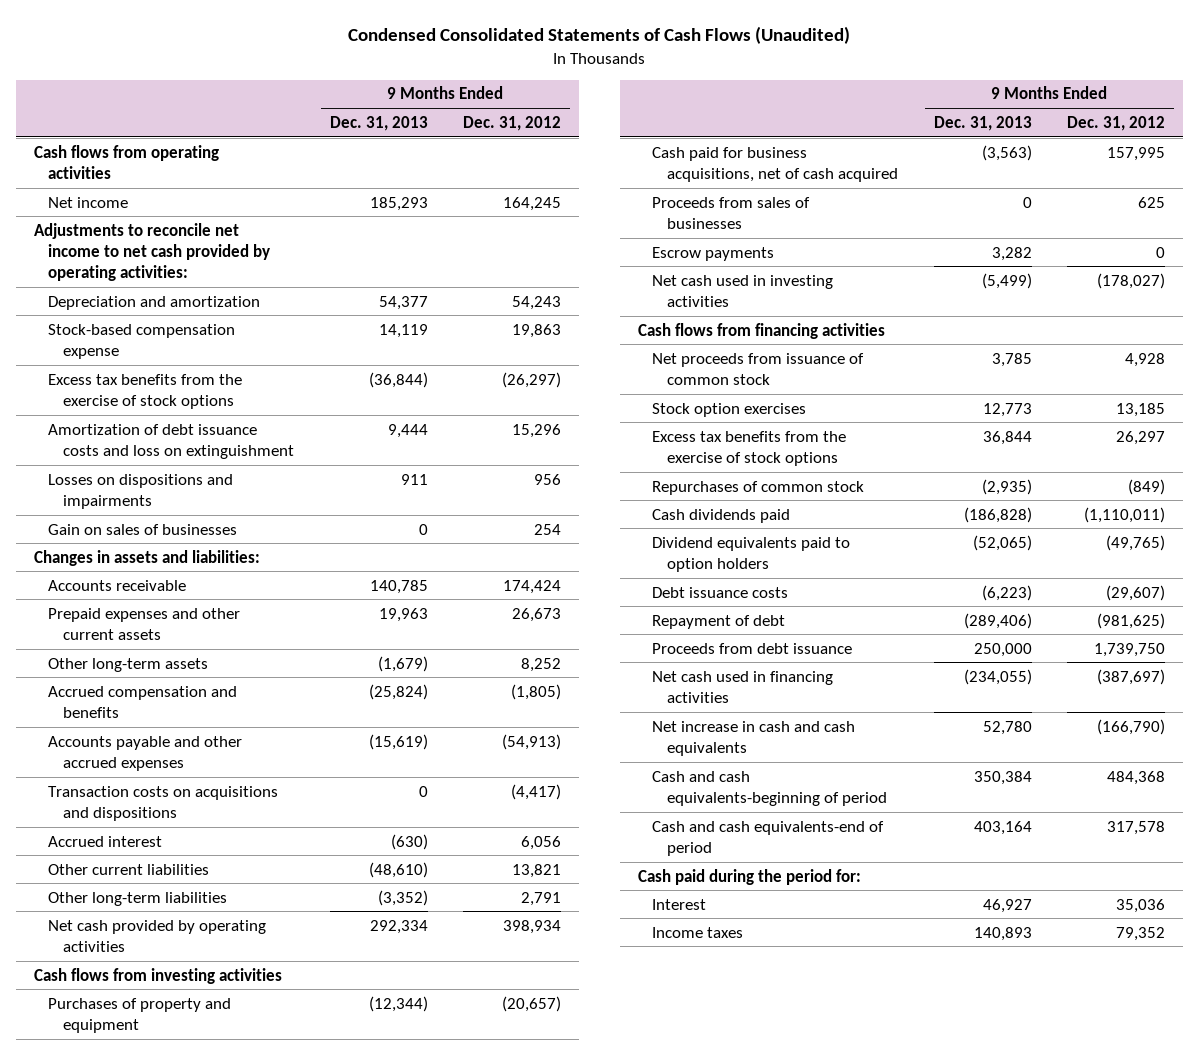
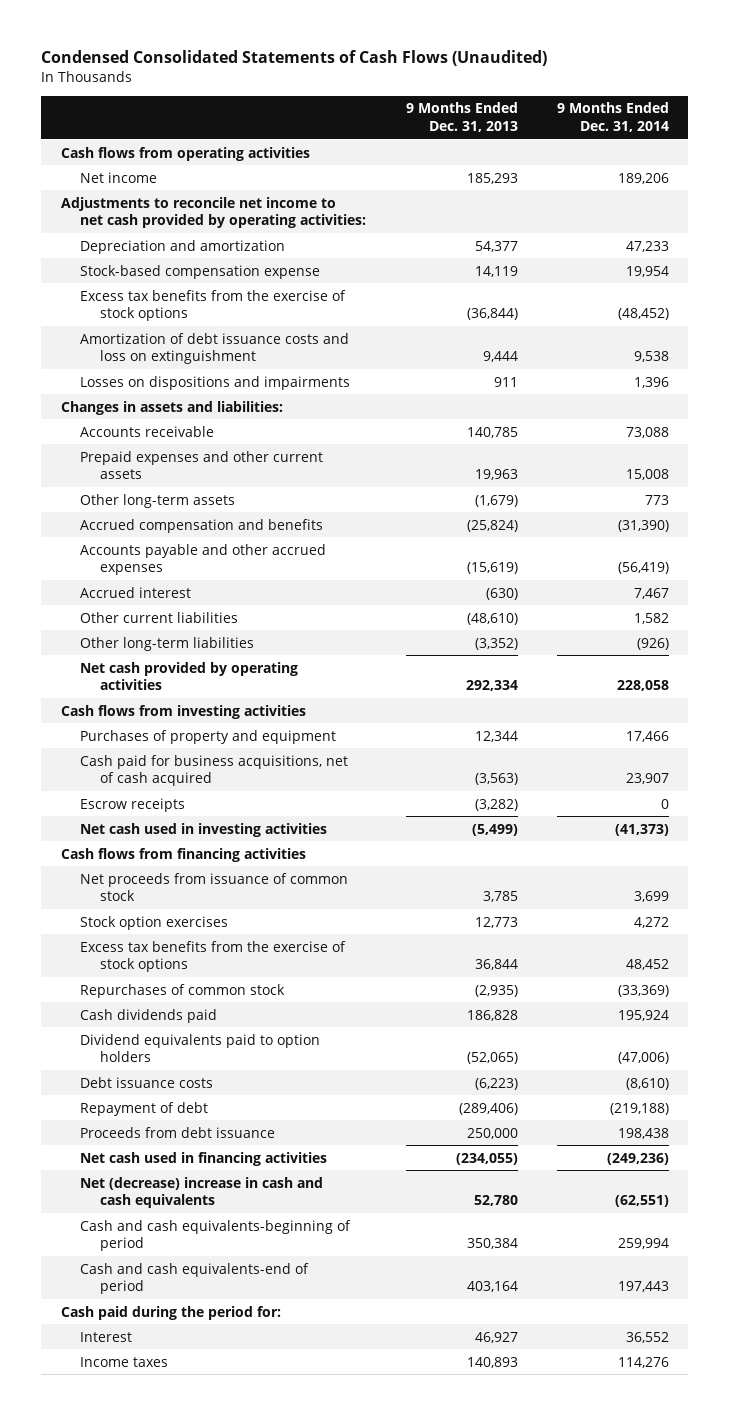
- | 9 Months Ended Dec. 31, 2013 | 9 Months Ended Dec. 31, 2012
+ | 9 Months Ended Dec. 31, 2013 | 9 Months Ended Dec. 31, 2014
- Gain on sales of businesses | 0 | 254
- Transaction costs on acquisitions and dispositions | 0 | (4,417)
- Purchases of property and equipment | (12,344) | (20,657)
+ Purchases of property and equipment | 12,344 | 17,466
- Proceeds from sales of businesses | 0 | 625
- Escrow payments | 3,282 | 0
+ Escrow receipts | (3,282) | 0
- Cash dividends paid | (186,828) | (1,110,011)
+ Cash dividends paid | 186,828 | 195,924
- Net increase in cash and cash equivalents | 52,780 | (166,790)
+ Net (decrease) increase in cash and cash equivalents | 52,780 | (62,551)

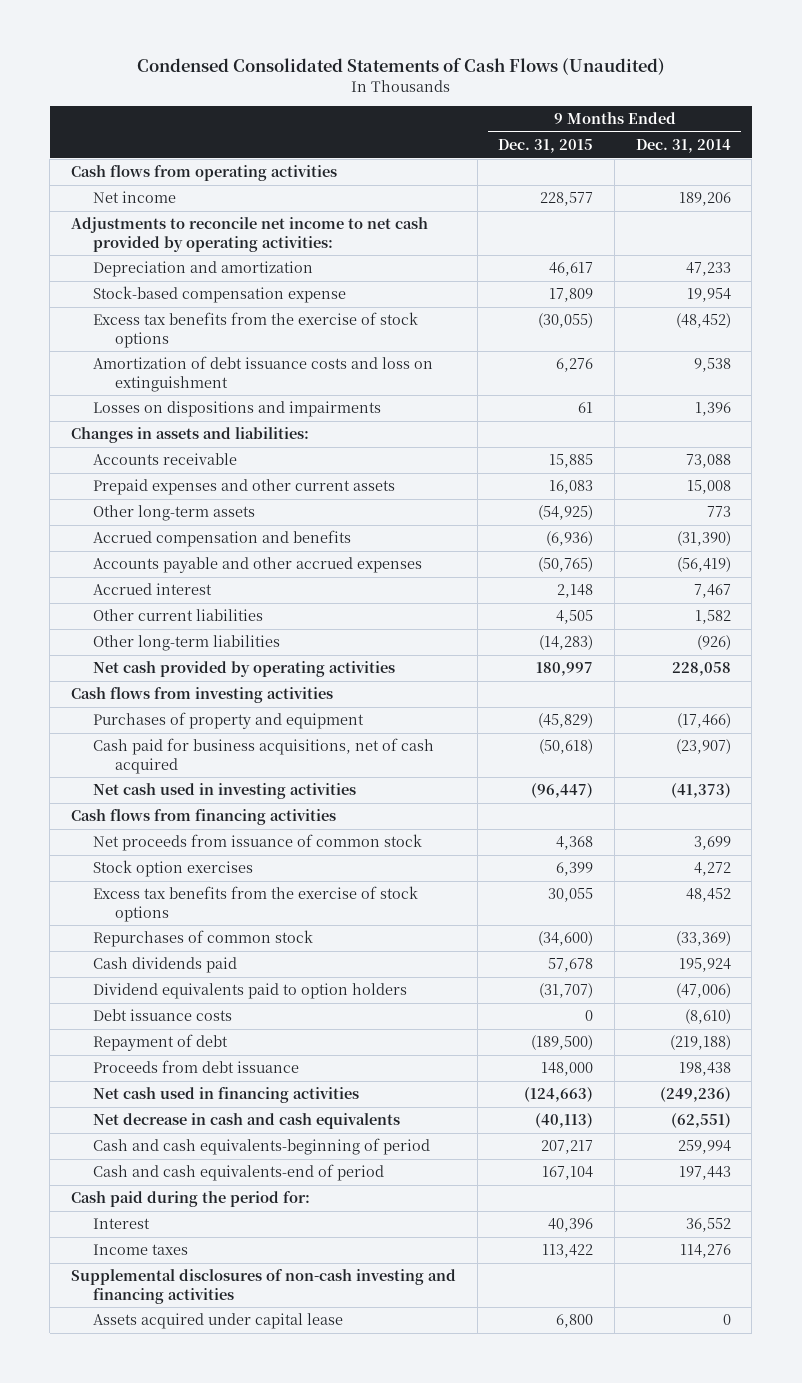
- | 9 Months Ended Dec. 31, 2013 | 9 Months Ended Dec. 31, 2014
+ | 9 Months Ended Dec. 31, 2015 | 9 Months Ended Dec. 31, 2014
- Purchases of property and equipment | 12,344 | 17,466
- Cash paid for business acquisitions, net of cash acquired | (3,563) | 23,907
- Escrow receipts | (3,282) | 0
+ Purchases of property and equipment | (45,829) | (17,466)
+ Cash paid for business acquisitions, net of cash acquired | (50,618) | (23,907)
- Net (decrease) increase in cash and cash equivalents | 52,780 | (62,551)
+ Net decrease in cash and cash equivalents | (40,113) | (62,551)
+ Supplemental disclosures of non-cash investing and financing activities
+ Assets acquired under capital lease | 6,800 | 0

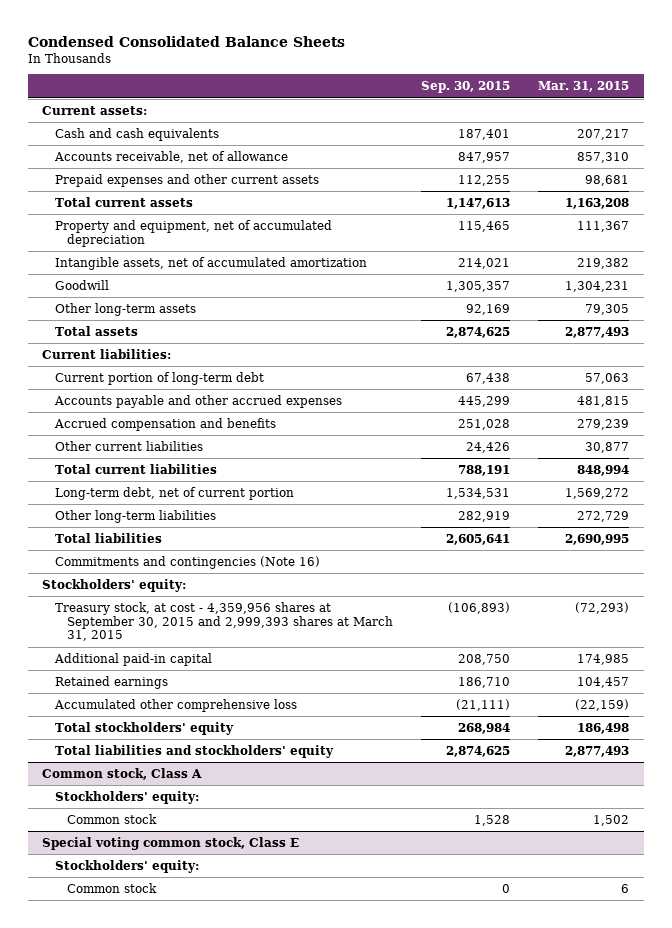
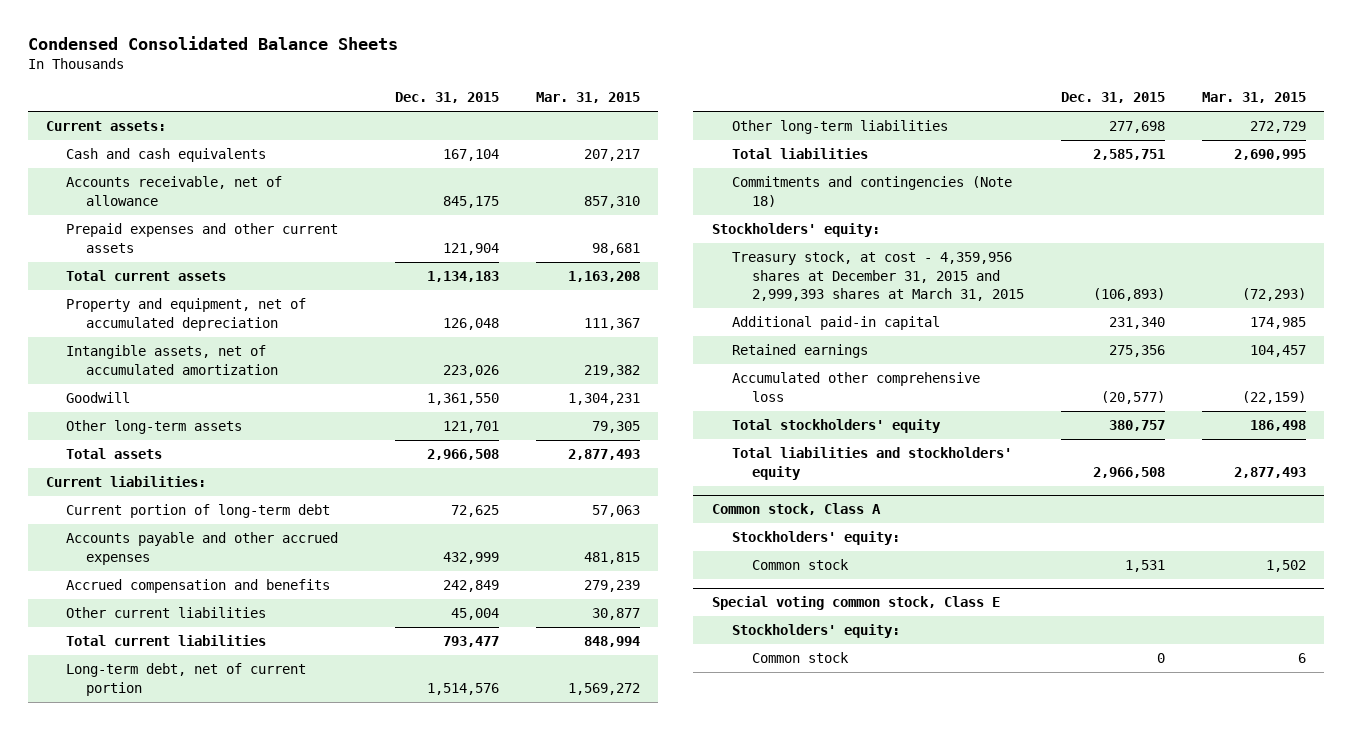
- | Sep. 30, 2015 | Mar. 31, 2015
+ | Dec. 31, 2015 | Mar. 31, 2015
- Commitments and contingencies (Note 16)
+ Commitments and contingencies (Note 18)
- Treasury stock, at cost - 4,359,956 shares at September 30, 2015 and 2,999,393 shares at March 31, 2015 | (106,893) | (72,293)
+ Treasury stock, at cost - 4,359,956 shares at December 31, 2015 and 2,999,393 shares at March 31, 2015 | (106,893) | (72,293)

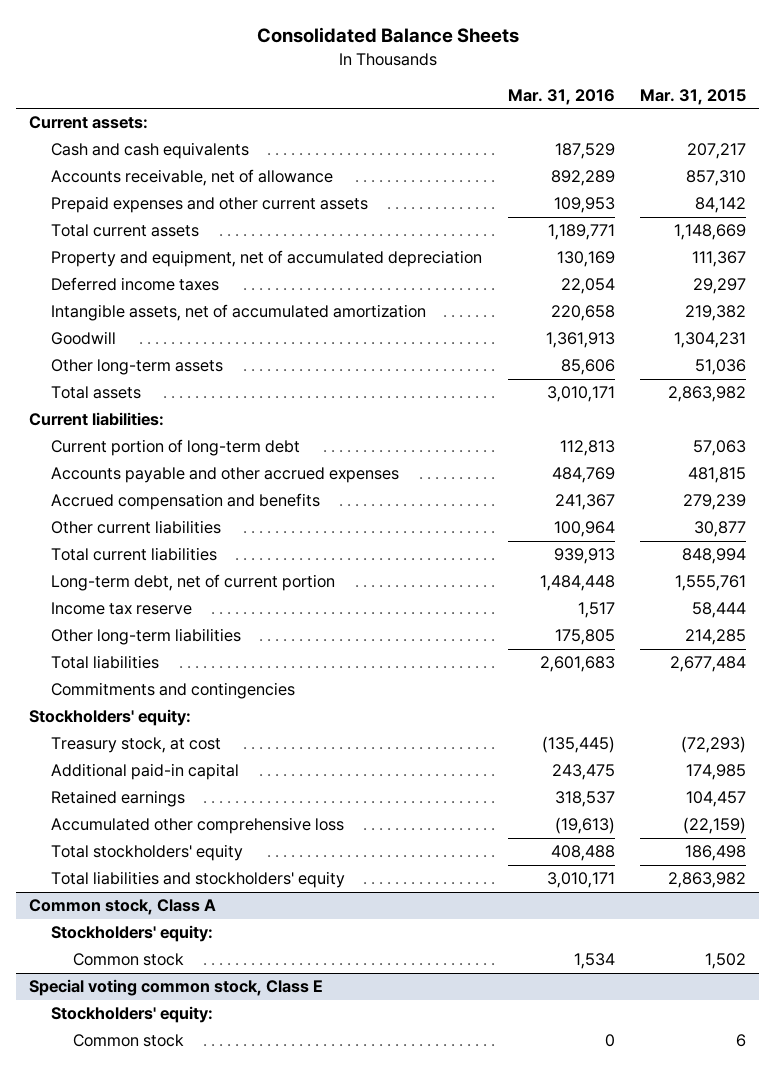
- Condensed Consolidated Balance Sheets
+ Consolidated Balance Sheets
- | Dec. 31, 2015 | Mar. 31, 2015
+ | Mar. 31, 2016 | Mar. 31, 2015
- Prepaid expenses and other current assets | 121,904 | 98,681
- Total current assets | 1,134,183 | 1,163,208
+ Prepaid expenses and other current assets | 109,953 | 84,142
+ Total current assets | 1,189,771 | 1,148,669
+ Deferred income taxes | 22,054 | 29,297
- Other long-term assets | 121,701 | 79,305
- Total assets | 2,966,508 | 2,877,493
+ Other long-term assets | 85,606 | 51,036
+ Total assets | 3,010,171 | 2,863,982
- Long-term debt, net of current portion | 1,514,576 | 1,569,272
- Other long-term liabilities | 277,698 | 272,729
- Total liabilities | 2,585,751 | 2,690,995
- Commitments and contingencies (Note 18)
+ Long-term debt, net of current portion | 1,484,448 | 1,555,761
+ Income tax reserve | 1,517 | 58,444
+ Other long-term liabilities | 175,805 | 214,285
+ Total liabilities | 2,601,683 | 2,677,484
+ Commitments and contingencies
- Treasury stock, at cost - 4,359,956 shares at December 31, 2015 and 2,999,393 shares at March 31, 2015 | (106,893) | (72,293)
+ Treasury stock, at cost | (135,445) | (72,293)
- Total liabilities and stockholders' equity | 2,966,508 | 2,877,493
+ Total liabilities and stockholders' equity | 3,010,171 | 2,863,982

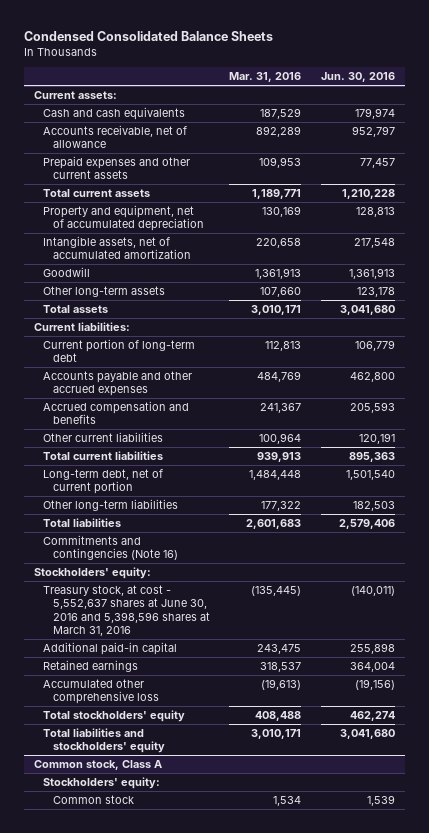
- Consolidated Balance Sheets
+ Condensed Consolidated Balance Sheets
- | Mar. 31, 2016 | Mar. 31, 2015
+ | Mar. 31, 2016 | Jun. 30, 2016
- Deferred income taxes | 22,054 | 29,297
- Other long-term assets | 85,606 | 51,036
+ Other long-term assets | 107,660 | 123,178
- Income tax reserve | 1,517 | 58,444
- Other long-term liabilities | 175,805 | 214,285
+ Other long-term liabilities | 177,322 | 182,503
- Commitments and contingencies
+ Commitments and contingencies (Note 16)
- Treasury stock, at cost | (135,445) | (72,293)
+ Treasury stock, at cost - 5,552,637 shares at June 30, 2016 and 5,398,596 shares at March 31, 2016 | (135,445) | (140,011)
- Special voting common stock, Class E
- Stockholders' equity:
- Common stock | 0 | 6

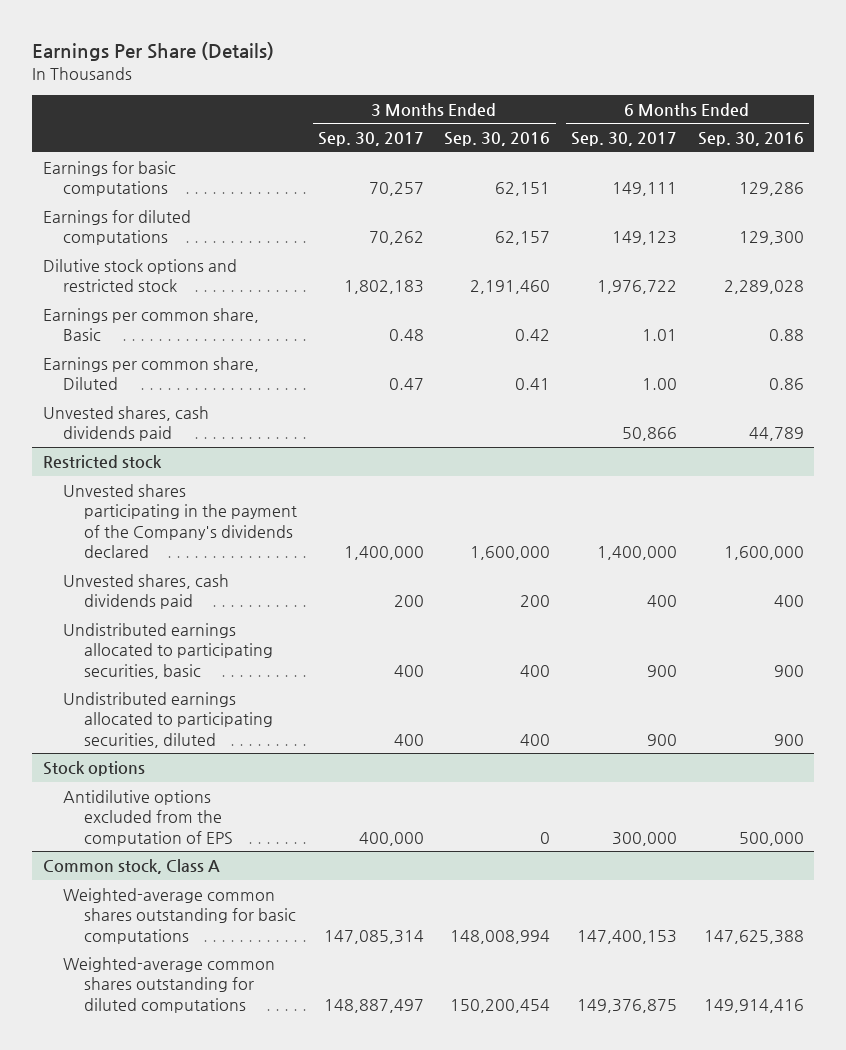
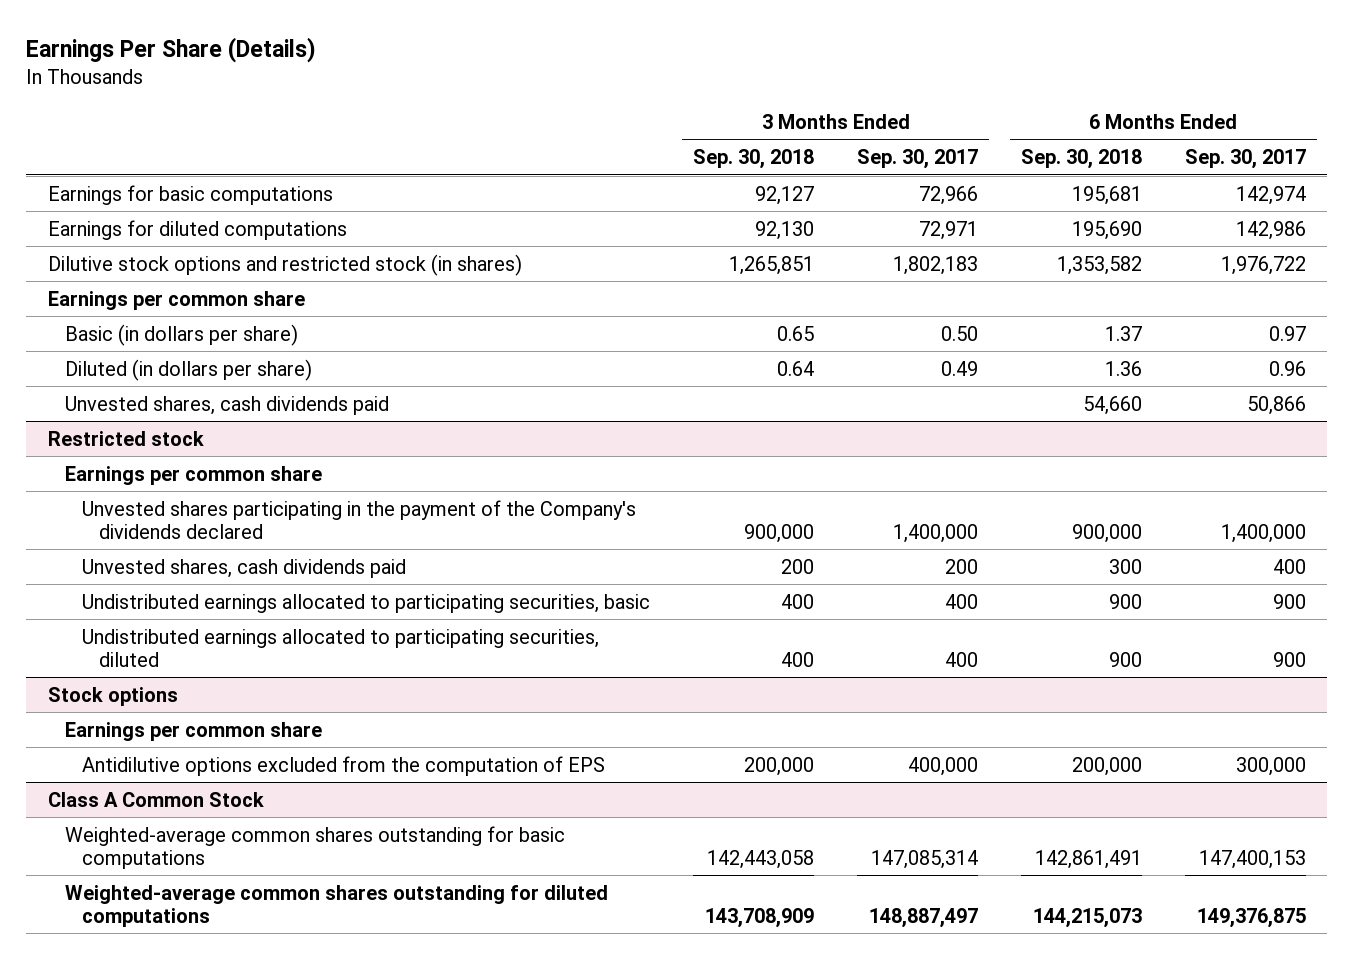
- | 3 Months Ended Sep. 30, 2017 | 3 Months Ended Sep. 30, 2016 | 6 Months Ended Sep. 30, 2017 | 6 Months Ended Sep. 30, 2016
+ | 3 Months Ended Sep. 30, 2018 | 3 Months Ended Sep. 30, 2017 | 6 Months Ended Sep. 30, 2018 | 6 Months Ended Sep. 30, 2017
- Earnings for basic computations | 70,257 | 62,151 | 149,111 | 129,286
- Earnings for diluted computations | 70,262 | 62,157 | 149,123 | 129,300
- Dilutive stock options and restricted stock | 1,802,183 | 2,191,460 | 1,976,722 | 2,289,028
- Earnings per common share, Basic | 0.48 | 0.42 | 1.01 | 0.88
- Earnings per common share, Diluted | 0.47 | 0.41 | 1.00 | 0.86
+ Earnings for basic computations | 92,127 | 72,966 | 195,681 | 142,974
+ Earnings for diluted computations | 92,130 | 72,971 | 195,690 | 142,986
+ Dilutive stock options and restricted stock (in shares) | 1,265,851 | 1,802,183 | 1,353,582 | 1,976,722
+ Earnings per common share
+ Basic (in dollars per share) | 0.65 | 0.50 | 1.37 | 0.97
+ Diluted (in dollars per share) | 0.64 | 0.49 | 1.36 | 0.96
@ Restricted stock
+ Earnings per common share
@ Stock options
+ Earnings per common share
- Common stock, Class A
+ Class A Common Stock

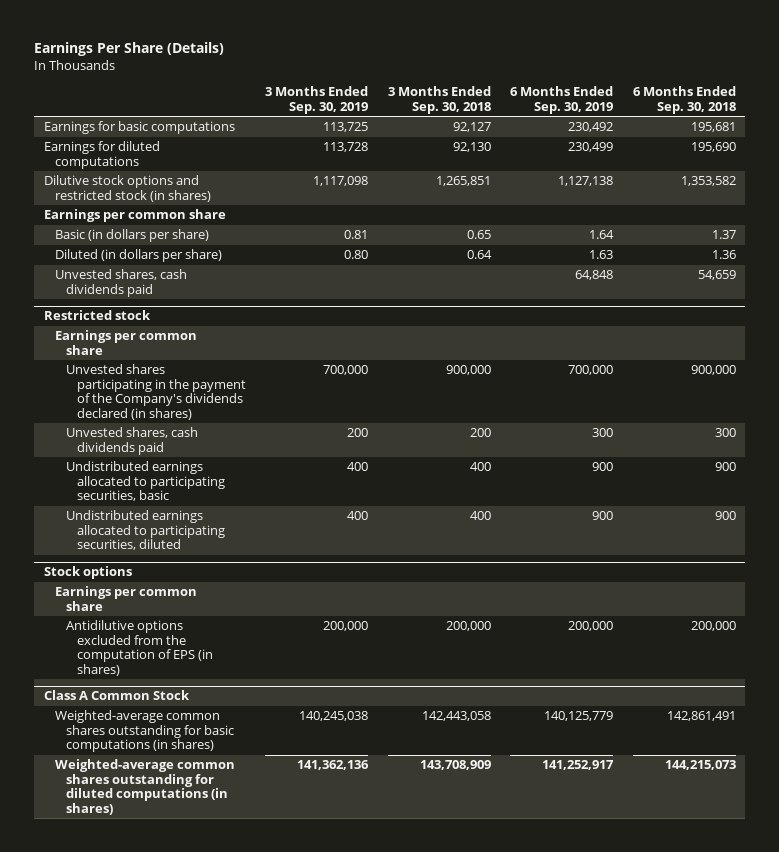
- | 3 Months Ended Sep. 30, 2018 | 3 Months Ended Sep. 30, 2017 | 6 Months Ended Sep. 30, 2018 | 6 Months Ended Sep. 30, 2017
+ | 3 Months Ended Sep. 30, 2019 | 3 Months Ended Sep. 30, 2018 | 6 Months Ended Sep. 30, 2019 | 6 Months Ended Sep. 30, 2018
- Unvested shares, cash dividends paid | | | 54,660 | 50,866
+ Unvested shares, cash dividends paid | | | 64,848 | 54,659
@ Restricted stock
- Unvested shares participating in the payment of the Company's dividends declared | 900,000 | 1,400,000 | 900,000 | 1,400,000
+ Unvested shares participating in the payment of the Company's dividends declared (in shares) | 700,000 | 900,000 | 700,000 | 900,000
@ Stock options
- Antidilutive options excluded from the computation of EPS | 200,000 | 400,000 | 200,000 | 300,000
+ Antidilutive options excluded from the computation of EPS (in shares) | 200,000 | 200,000 | 200,000 | 200,000
@ Class A Common Stock
- Weighted-average common shares outstanding for basic computations | 142,443,058 | 147,085,314 | 142,861,491 | 147,400,153
- Weighted-average common shares outstanding for diluted computations | 143,708,909 | 148,887,497 | 144,215,073 | 149,376,875
+ Weighted-average common shares outstanding for basic computations (in shares) | 140,245,038 | 142,443,058 | 140,125,779 | 142,861,491
+ Weighted-average common shares outstanding for diluted computations (in shares) | 141,362,136 | 143,708,909 | 141,252,917 | 144,215,073

